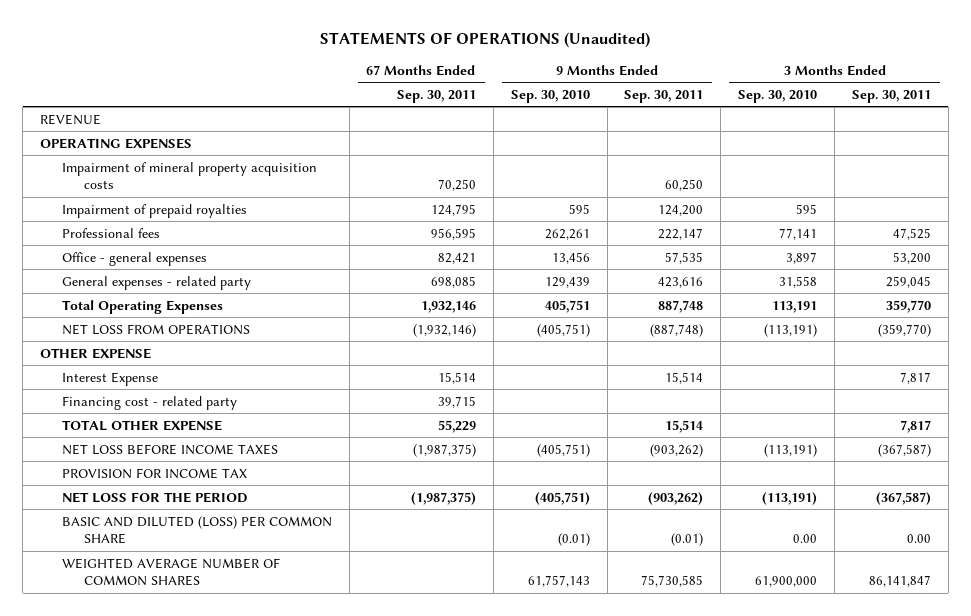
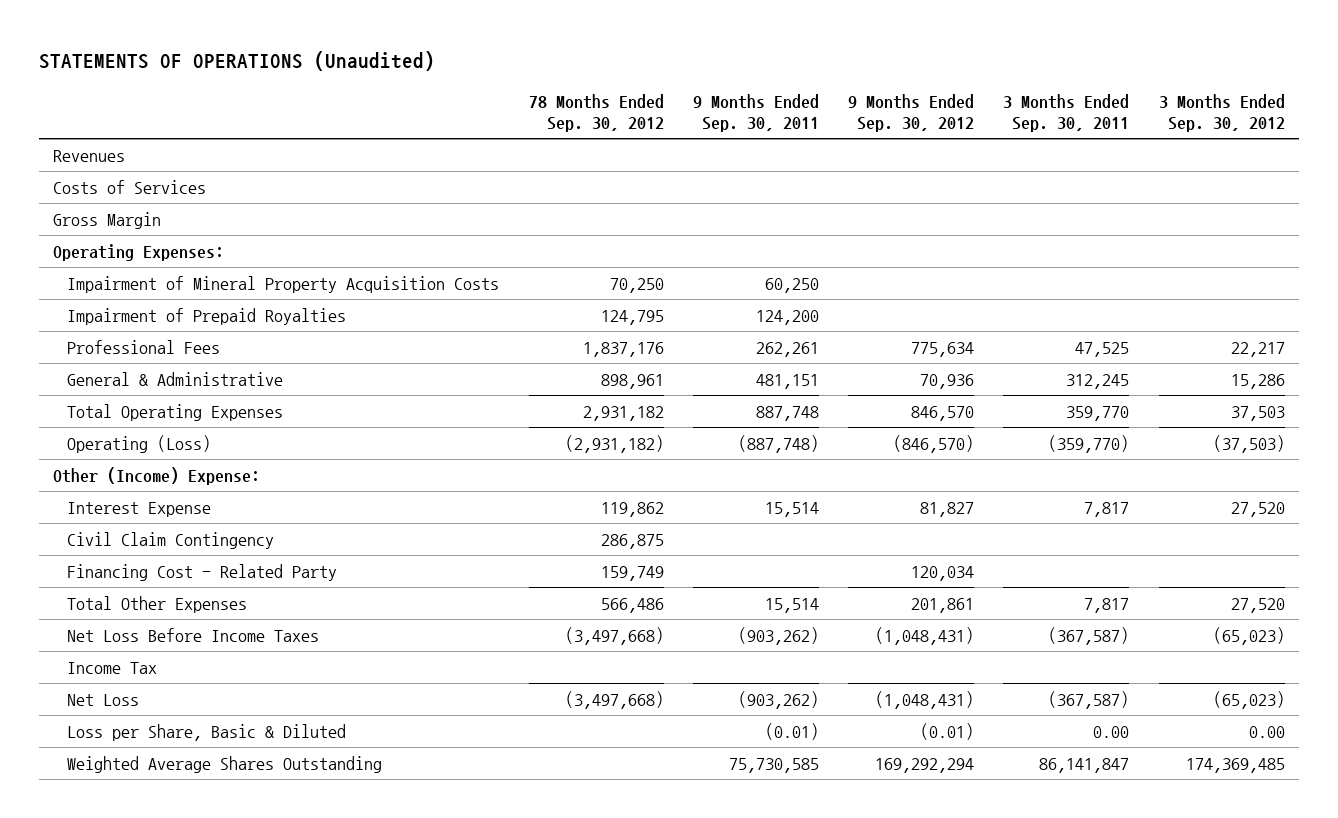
- | 67 Months Ended Sep. 30, 2011 | 9 Months Ended Sep. 30, 2010 | 9 Months Ended Sep. 30, 2011 | 3 Months Ended Sep. 30, 2010 | 3 Months Ended Sep. 30, 2011
+ | 78 Months Ended Sep. 30, 2012 | 9 Months Ended Sep. 30, 2011 | 9 Months Ended Sep. 30, 2012 | 3 Months Ended Sep. 30, 2011 | 3 Months Ended Sep. 30, 2012
- REVENUE
- OPERATING EXPENSES
- Impairment of mineral property acquisition costs | 70,250 | | 60,250 | |
- Impairment of prepaid royalties | 124,795 | 595 | 124,200 | 595 |
- Professional fees | 956,595 | 262,261 | 222,147 | 77,141 | 47,525
- Office - general expenses | 82,421 | 13,456 | 57,535 | 3,897 | 53,200
- General expenses - related party | 698,085 | 129,439 | 423,616 | 31,558 | 259,045
+ Revenues
+ Costs of Services
+ Gross Margin
+ Operating Expenses:
+ Impairment of Mineral Property Acquisition Costs | 70,250 | 60,250 | | |
+ Impairment of Prepaid Royalties | 124,795 | 124,200 | | |
+ Professional Fees | 1,837,176 | 262,261 | 775,634 | 47,525 | 22,217
+ General & Administrative | 898,961 | 481,151 | 70,936 | 312,245 | 15,286
- NET LOSS FROM OPERATIONS | (1,932,146) | (405,751) | (887,748) | (113,191) | (359,770)
- OTHER EXPENSE
+ Operating (Loss) | (2,931,182) | (887,748) | (846,570) | (359,770) | (37,503)
+ Other (Income) Expense:
- Financing cost - related party | 39,715 | | | |
- TOTAL OTHER EXPENSE | 55,229 | | 15,514 | | 7,817
- NET LOSS BEFORE INCOME TAXES | (1,987,375) | (405,751) | (903,262) | (113,191) | (367,587)
- PROVISION FOR INCOME TAX
- NET LOSS FOR THE PERIOD | (1,987,375) | (405,751) | (903,262) | (113,191) | (367,587)
- BASIC AND DILUTED (LOSS) PER COMMON SHARE | | (0.01) | (0.01) | 0.00 | 0.00
- WEIGHTED AVERAGE NUMBER OF COMMON SHARES | | 61,757,143 | 75,730,585 | 61,900,000 | 86,141,847
+ Civil Claim Contingency | 286,875 | | | |
+ Financing Cost - Related Party | 159,749 | | 120,034 | |
+ Total Other Expenses | 566,486 | 15,514 | 201,861 | 7,817 | 27,520
+ Net Loss Before Income Taxes | (3,497,668) | (903,262) | (1,048,431) | (367,587) | (65,023)
+ Income Tax
+ Net Loss | (3,497,668) | (903,262) | (1,048,431) | (367,587) | (65,023)
+ Loss per Share, Basic & Diluted | | (0.01) | (0.01) | 0.00 | 0.00
+ Weighted Average Shares Outstanding | | 75,730,585 | 169,292,294 | 86,141,847 | 174,369,485

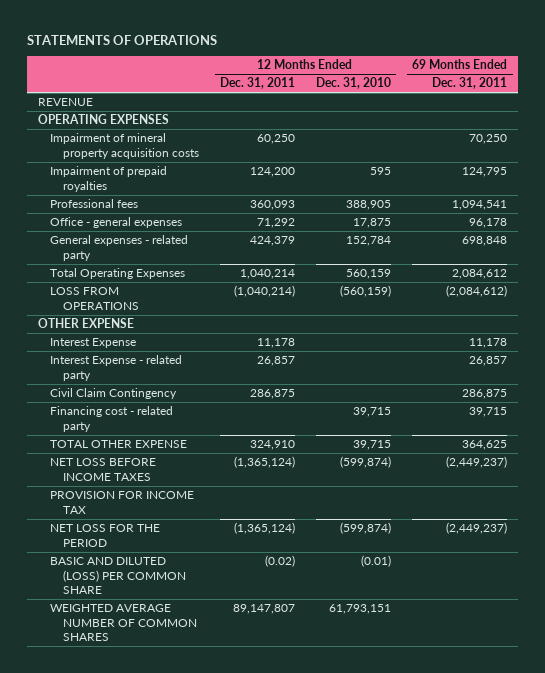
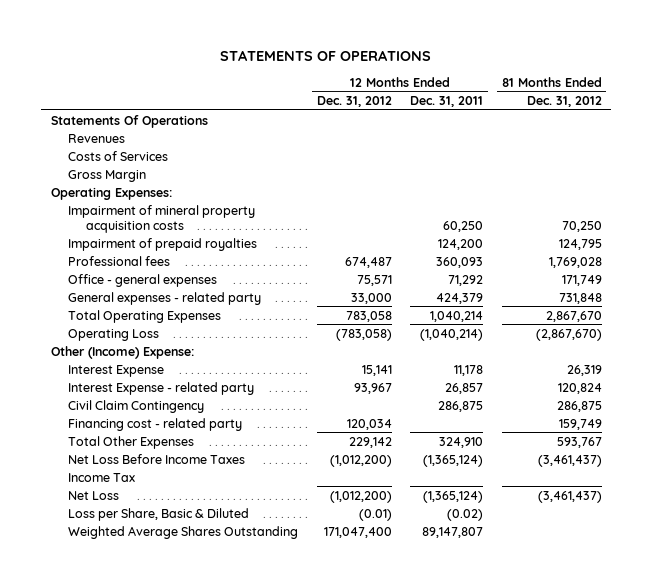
- | 12 Months Ended Dec. 31, 2011 | 12 Months Ended Dec. 31, 2010 | 69 Months Ended Dec. 31, 2011
+ | 12 Months Ended Dec. 31, 2012 | 12 Months Ended Dec. 31, 2011 | 81 Months Ended Dec. 31, 2012
- REVENUE
- OPERATING EXPENSES
+ Statements Of Operations
+ Revenues
+ Costs of Services
+ Gross Margin
+ Operating Expenses:
- LOSS FROM OPERATIONS | (1,040,214) | (560,159) | (2,084,612)
- OTHER EXPENSE
+ Operating Loss | (783,058) | (1,040,214) | (2,867,670)
+ Other (Income) Expense:
- TOTAL OTHER EXPENSE | 324,910 | 39,715 | 364,625
- NET LOSS BEFORE INCOME TAXES | (1,365,124) | (599,874) | (2,449,237)
- PROVISION FOR INCOME TAX
- NET LOSS FOR THE PERIOD | (1,365,124) | (599,874) | (2,449,237)
- BASIC AND DILUTED (LOSS) PER COMMON SHARE | (0.02) | (0.01) |
- WEIGHTED AVERAGE NUMBER OF COMMON SHARES | 89,147,807 | 61,793,151 |
+ Total Other Expenses | 229,142 | 324,910 | 593,767
+ Net Loss Before Income Taxes | (1,012,200) | (1,365,124) | (3,461,437)
+ Income Tax
+ Net Loss | (1,012,200) | (1,365,124) | (3,461,437)
+ Loss per Share, Basic & Diluted | (0.01) | (0.02) |
+ Weighted Average Shares Outstanding | 171,047,400 | 89,147,807 |

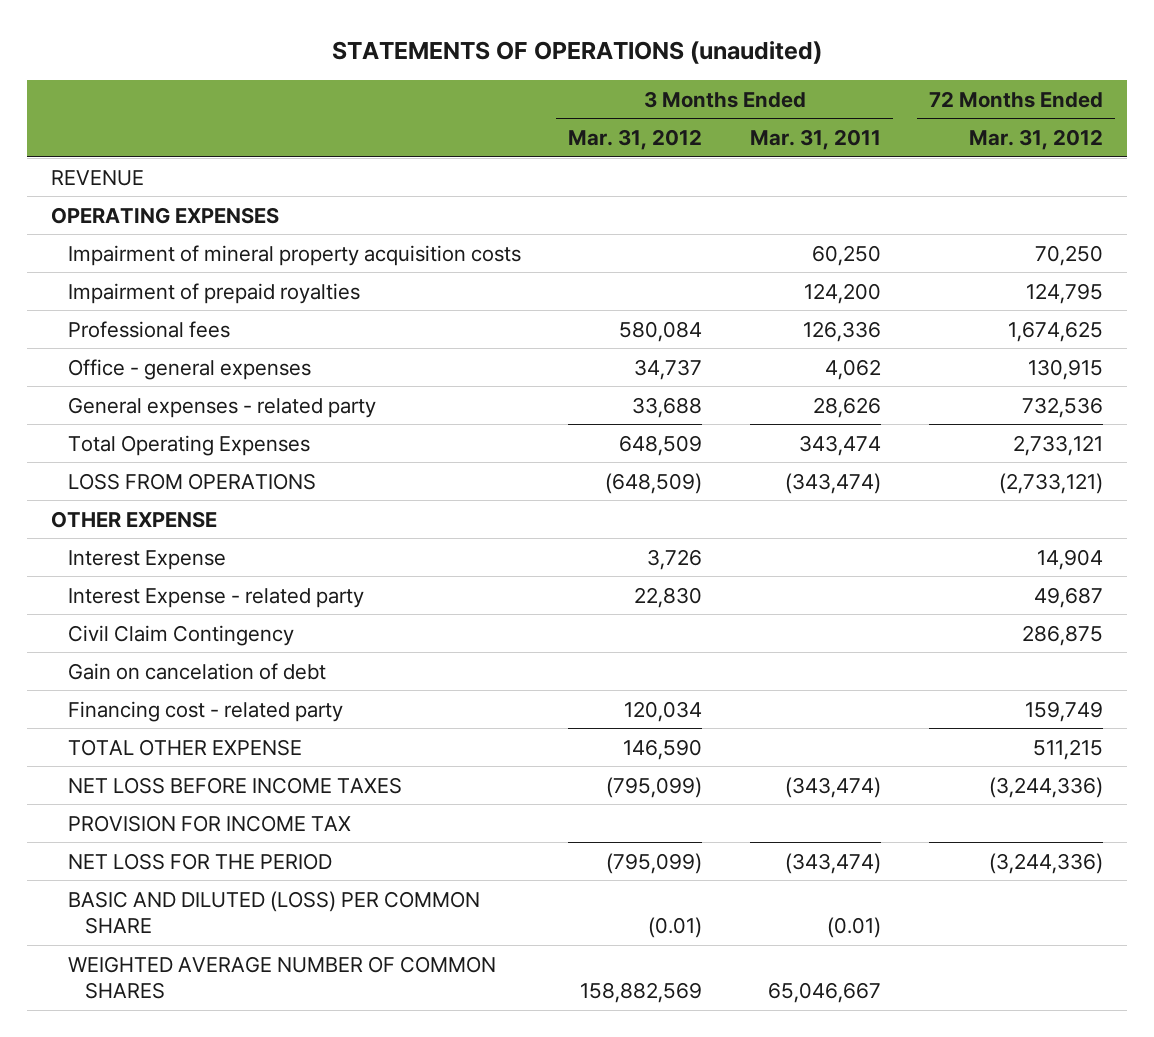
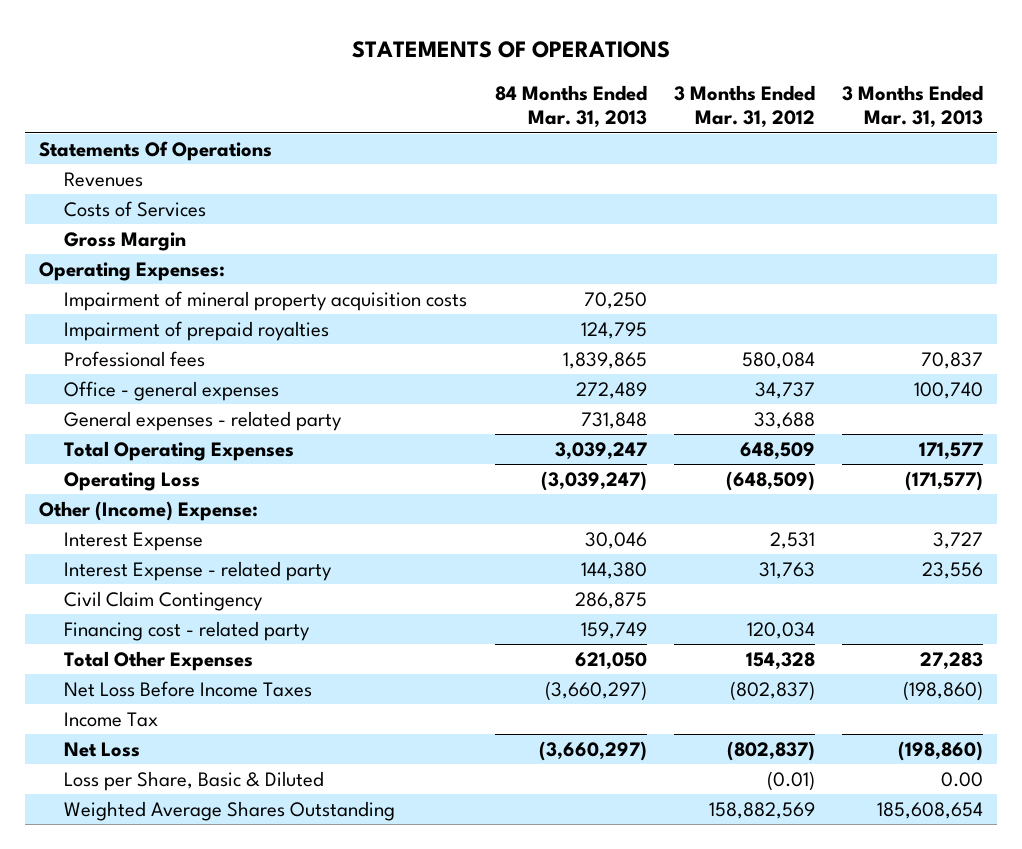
- STATEMENTS OF OPERATIONS (unaudited)
+ STATEMENTS OF OPERATIONS
- | 3 Months Ended Mar. 31, 2012 | 3 Months Ended Mar. 31, 2011 | 72 Months Ended Mar. 31, 2012
+ | 84 Months Ended Mar. 31, 2013 | 3 Months Ended Mar. 31, 2012 | 3 Months Ended Mar. 31, 2013
- REVENUE
- OPERATING EXPENSES
+ Statements Of Operations
+ Revenues
+ Costs of Services
+ Gross Margin
+ Operating Expenses:
- LOSS FROM OPERATIONS | (648,509) | (343,474) | (2,733,121)
- OTHER EXPENSE
- Interest Expense | 3,726 | | 14,904
- Interest Expense - related party | 22,830 | | 49,687
+ Operating Loss | (3,039,247) | (648,509) | (171,577)
+ Other (Income) Expense:
+ Interest Expense | 30,046 | 2,531 | 3,727
+ Interest Expense - related party | 144,380 | 31,763 | 23,556
- Gain on cancelation of debt
- TOTAL OTHER EXPENSE | 146,590 | | 511,215
- NET LOSS BEFORE INCOME TAXES | (795,099) | (343,474) | (3,244,336)
- PROVISION FOR INCOME TAX
- NET LOSS FOR THE PERIOD | (795,099) | (343,474) | (3,244,336)
- BASIC AND DILUTED (LOSS) PER COMMON SHARE | (0.01) | (0.01) |
- WEIGHTED AVERAGE NUMBER OF COMMON SHARES | 158,882,569 | 65,046,667 |
+ Total Other Expenses | 621,050 | 154,328 | 27,283
+ Net Loss Before Income Taxes | (3,660,297) | (802,837) | (198,860)
+ Income Tax
+ Net Loss | (3,660,297) | (802,837) | (198,860)
+ Loss per Share, Basic & Diluted | | (0.01) | 0.00
+ Weighted Average Shares Outstanding | | 158,882,569 | 185,608,654

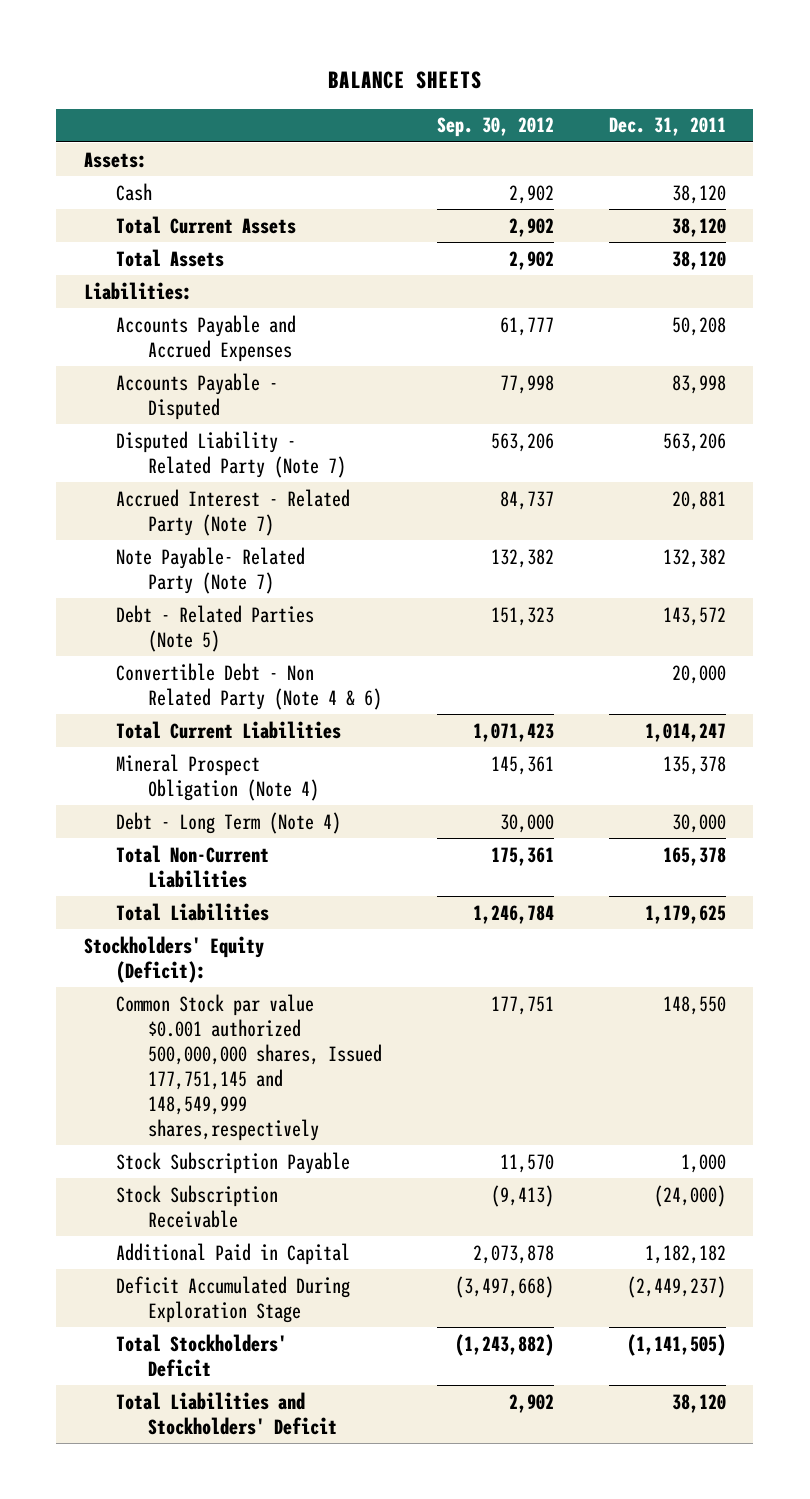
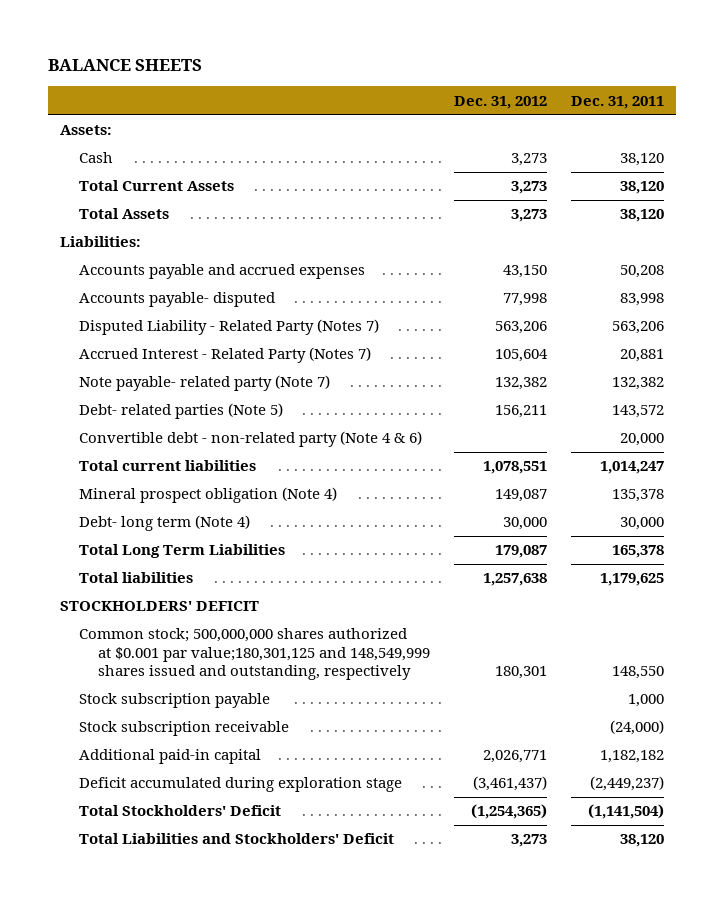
- | Sep. 30, 2012 | Dec. 31, 2011
+ | Dec. 31, 2012 | Dec. 31, 2011
- Accounts Payable and Accrued Expenses | 61,777 | 50,208
- Accounts Payable - Disputed | 77,998 | 83,998
- Disputed Liability - Related Party (Note 7) | 563,206 | 563,206
- Accrued Interest - Related Party (Note 7) | 84,737 | 20,881
- Note Payable- Related Party (Note 7) | 132,382 | 132,382
- Debt - Related Parties (Note 5) | 151,323 | 143,572
- Convertible Debt - Non Related Party (Note 4 & 6) | | 20,000
- Total Current Liabilities | 1,071,423 | 1,014,247
- Mineral Prospect Obligation (Note 4) | 145,361 | 135,378
- Debt - Long Term (Note 4) | 30,000 | 30,000
- Total Non-Current Liabilities | 175,361 | 165,378
- Total Liabilities | 1,246,784 | 1,179,625
- Stockholders' Equity (Deficit):
- Common Stock par value $0.001 authorized 500,000,000 shares, Issued 177,751,145 and 148,549,999 shares,respectively | 177,751 | 148,550
- Stock Subscription Payable | 11,570 | 1,000
- Stock Subscription Receivable | (9,413) | (24,000)
- Additional Paid in Capital | 2,073,878 | 1,182,182
- Deficit Accumulated During Exploration Stage | (3,497,668) | (2,449,237)
- Total Stockholders' Deficit | (1,243,882) | (1,141,505)
+ Accounts payable and accrued expenses | 43,150 | 50,208
+ Accounts payable- disputed | 77,998 | 83,998
+ Disputed Liability - Related Party (Notes 7) | 563,206 | 563,206
+ Accrued Interest - Related Party (Notes 7) | 105,604 | 20,881
+ Note payable- related party (Note 7) | 132,382 | 132,382
+ Debt- related parties (Note 5) | 156,211 | 143,572
+ Convertible debt - non-related party (Note 4 & 6) | | 20,000
+ Total current liabilities | 1,078,551 | 1,014,247
+ Mineral prospect obligation (Note 4) | 149,087 | 135,378
+ Debt- long term (Note 4) | 30,000 | 30,000
+ Total Long Term Liabilities | 179,087 | 165,378
+ Total liabilities | 1,257,638 | 1,179,625
+ STOCKHOLDERS' DEFICIT
+ Common stock; 500,000,000 shares authorized at $0.001 par value;180,301,125 and 148,549,999 shares issued and outstanding, respectively | 180,301 | 148,550
+ Stock subscription payable | | 1,000
+ Stock subscription receivable | | (24,000)
+ Additional paid-in capital | 2,026,771 | 1,182,182
+ Deficit accumulated during exploration stage | (3,461,437) | (2,449,237)
+ Total Stockholders' Deficit | (1,254,365) | (1,141,504)

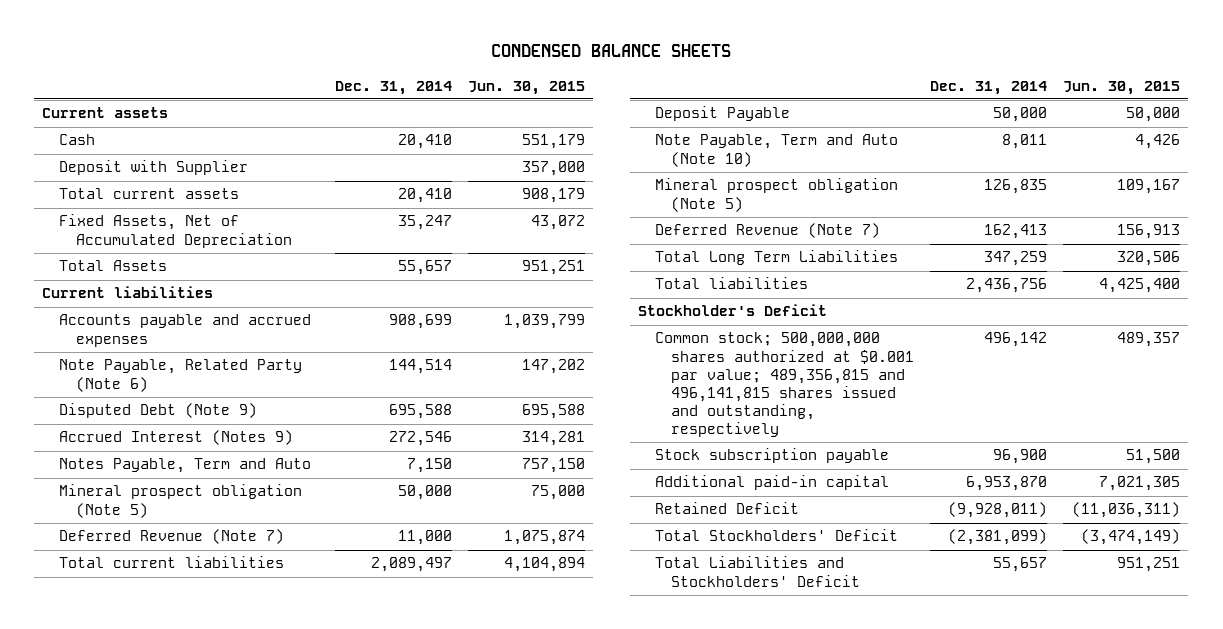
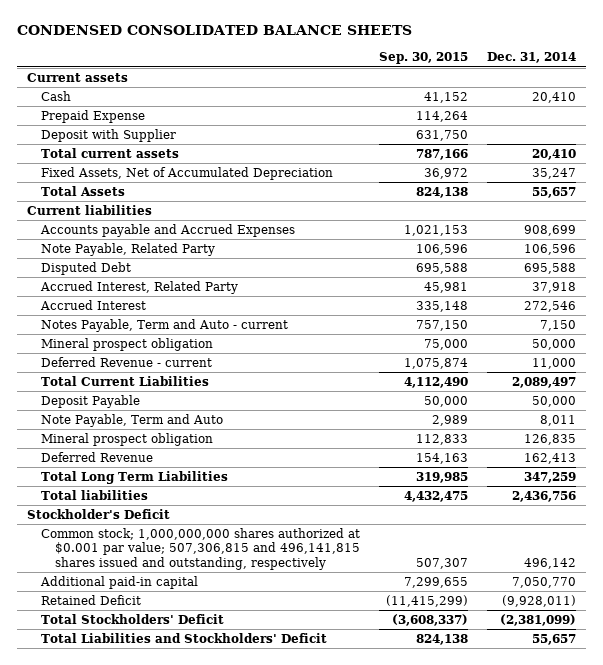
- CONDENSED BALANCE SHEETS
+ CONDENSED CONSOLIDATED BALANCE SHEETS
- | Dec. 31, 2014 | Jun. 30, 2015
+ | Sep. 30, 2015 | Dec. 31, 2014
+ Prepaid Expense | 114,264 |
- Accounts payable and accrued expenses | 908,699 | 1,039,799
- Note Payable, Related Party (Note 6) | 144,514 | 147,202
- Disputed Debt (Note 9) | 695,588 | 695,588
- Accrued Interest (Notes 9) | 272,546 | 314,281
- Notes Payable, Term and Auto | 7,150 | 757,150
- Mineral prospect obligation (Note 5) | 50,000 | 75,000
- Deferred Revenue (Note 7) | 11,000 | 1,075,874
- Total current liabilities | 2,089,497 | 4,104,894
+ Accounts payable and Accrued Expenses | 1,021,153 | 908,699
+ Note Payable, Related Party | 106,596 | 106,596
+ Disputed Debt | 695,588 | 695,588
+ Accrued Interest, Related Party | 45,981 | 37,918
+ Accrued Interest | 335,148 | 272,546
+ Notes Payable, Term and Auto - current | 757,150 | 7,150
+ Mineral prospect obligation | 75,000 | 50,000
+ Deferred Revenue - current | 1,075,874 | 11,000
+ Total Current Liabilities | 4,112,490 | 2,089,497
- Note Payable, Term and Auto (Note 10) | 8,011 | 4,426
- Mineral prospect obligation (Note 5) | 126,835 | 109,167
- Deferred Revenue (Note 7) | 162,413 | 156,913
+ Note Payable, Term and Auto | 2,989 | 8,011
+ Mineral prospect obligation | 112,833 | 126,835
+ Deferred Revenue | 154,163 | 162,413
- Common stock; 500,000,000 shares authorized at $0.001 par value; 489,356,815 and 496,141,815 shares issued and outstanding, respectively | 496,142 | 489,357
- Stock subscription payable | 96,900 | 51,500
- Additional paid-in capital | 6,953,870 | 7,021,305
+ Common stock; 1,000,000,000 shares authorized at $0.001 par value; 507,306,815 and 496,141,815 shares issued and outstanding, respectively | 507,307 | 496,142
+ Additional paid-in capital | 7,299,655 | 7,050,770

